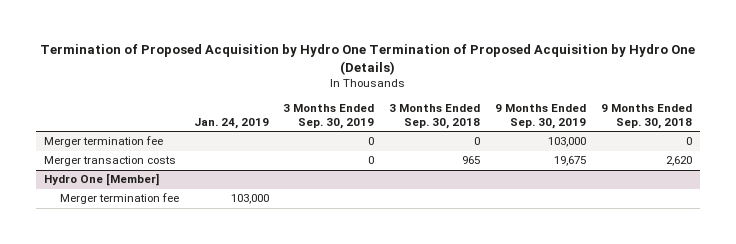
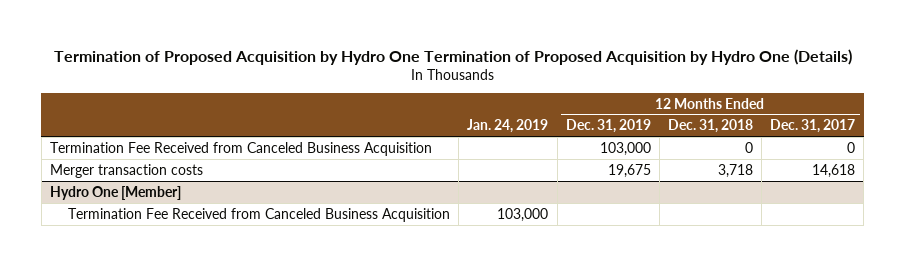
- | Jan. 24, 2019 | 3 Months Ended Sep. 30, 2019 | 3 Months Ended Sep. 30, 2018 | 9 Months Ended Sep. 30, 2019 | 9 Months Ended Sep. 30, 2018
+ | Jan. 24, 2019 | 12 Months Ended Dec. 31, 2019 | 12 Months Ended Dec. 31, 2018 | 12 Months Ended Dec. 31, 2017
- Merger termination fee | | 0 | 0 | 103,000 | 0
+ Termination Fee Received from Canceled Business Acquisition | | 103,000 | 0 | 0
@ Hydro One [Member]
- Merger termination fee | 103,000 | | | |
+ Termination Fee Received from Canceled Business Acquisition | 103,000 | | |

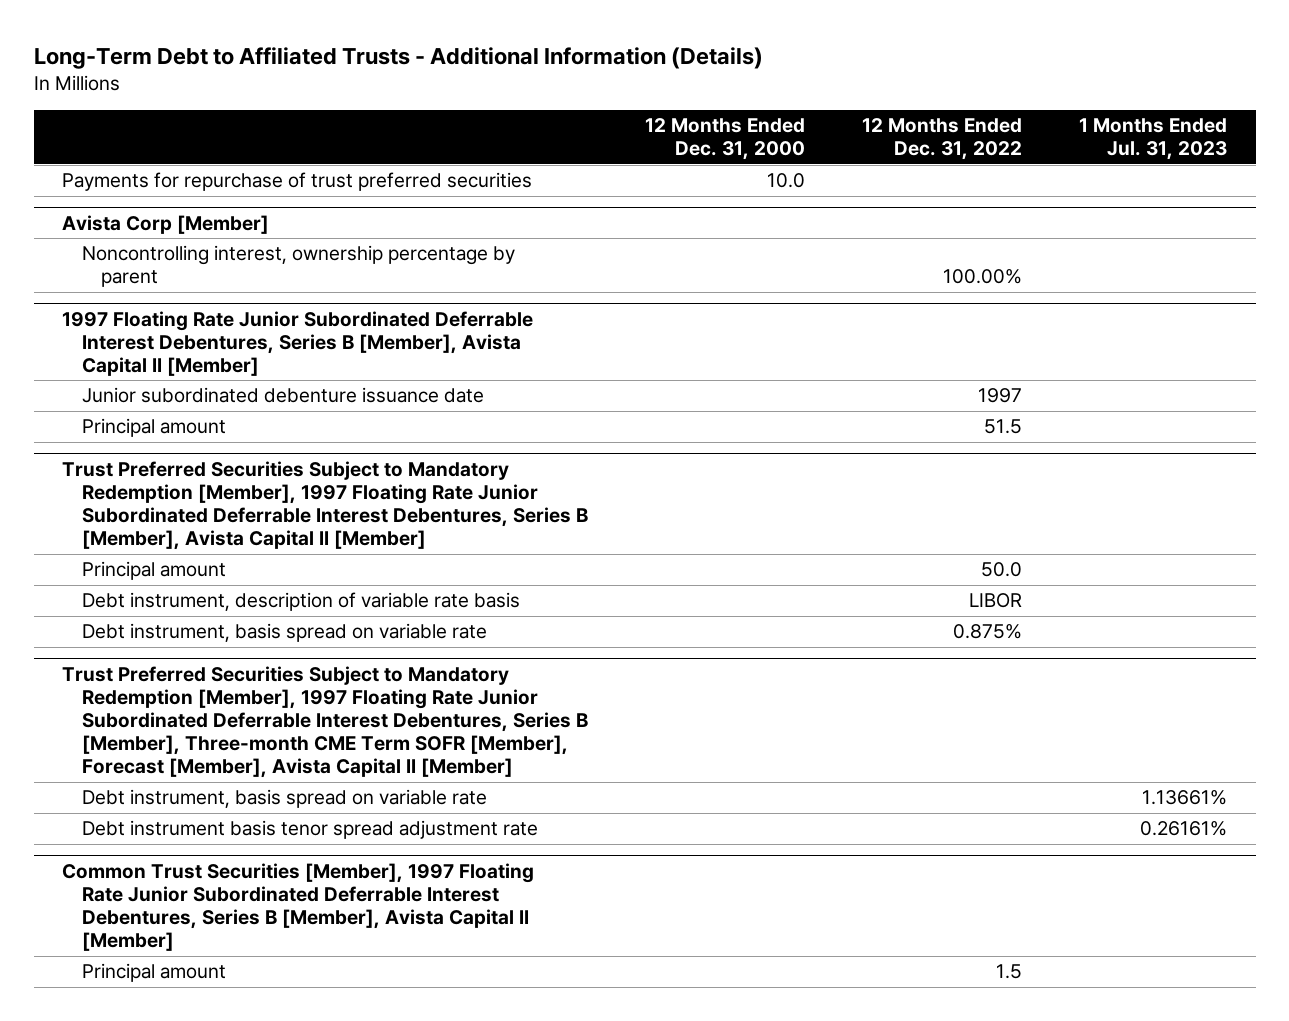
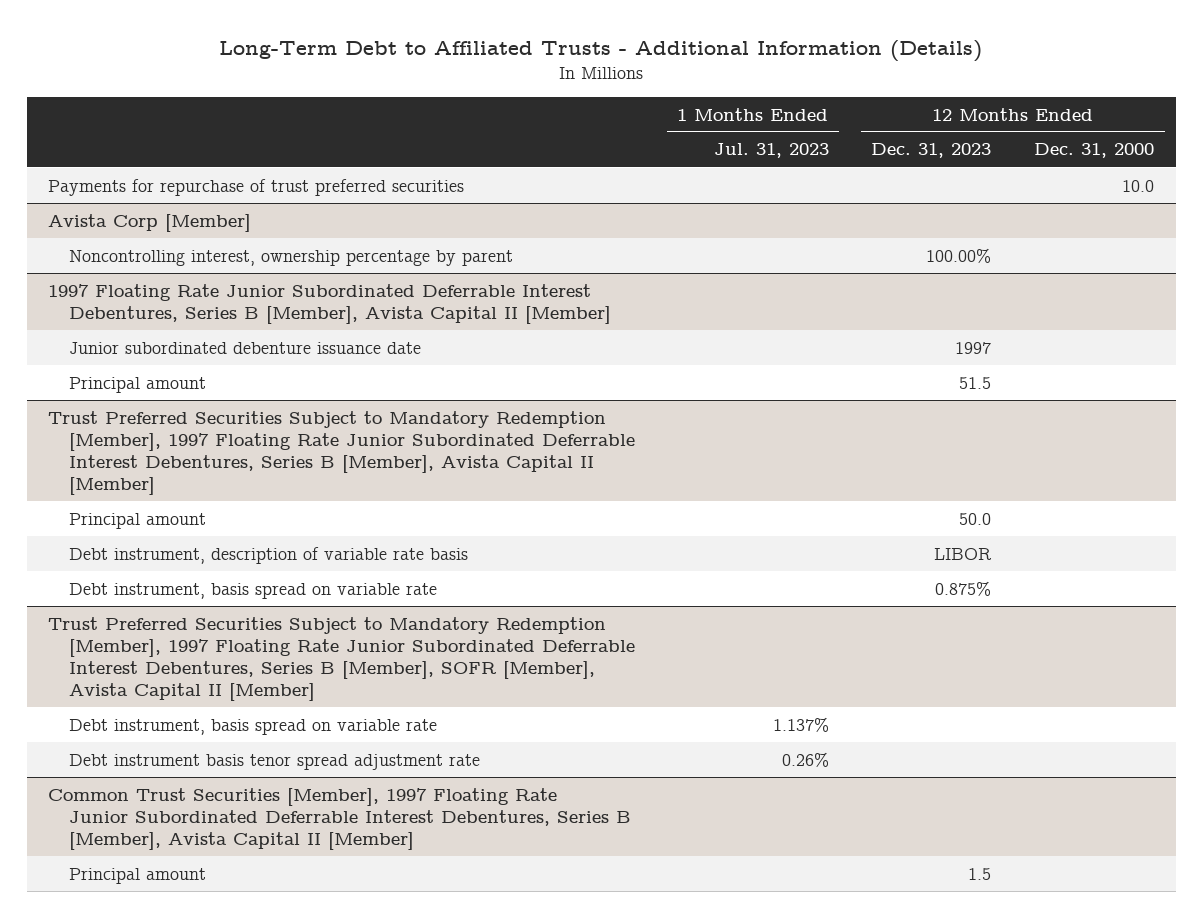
- | 12 Months Ended Dec. 31, 2000 | 12 Months Ended Dec. 31, 2022 | 1 Months Ended Jul. 31, 2023
+ | 1 Months Ended Jul. 31, 2023 | 12 Months Ended Dec. 31, 2023 | 12 Months Ended Dec. 31, 2000
- Trust Preferred Securities Subject to Mandatory Redemption [Member], 1997 Floating Rate Junior Subordinated Deferrable Interest Debentures, Series B [Member], Three-month CME Term SOFR [Member], Forecast [Member], Avista Capital II [Member]
- Debt instrument, basis spread on variable rate | | | 1.13661%
- Debt instrument basis tenor spread adjustment rate | | | 0.26161%
+ Trust Preferred Securities Subject to Mandatory Redemption [Member], 1997 Floating Rate Junior Subordinated Deferrable Interest Debentures, Series B [Member], SOFR [Member], Avista Capital II [Member]
+ Debt instrument, basis spread on variable rate | 1.137% | |
+ Debt instrument basis tenor spread adjustment rate | 0.26% | |

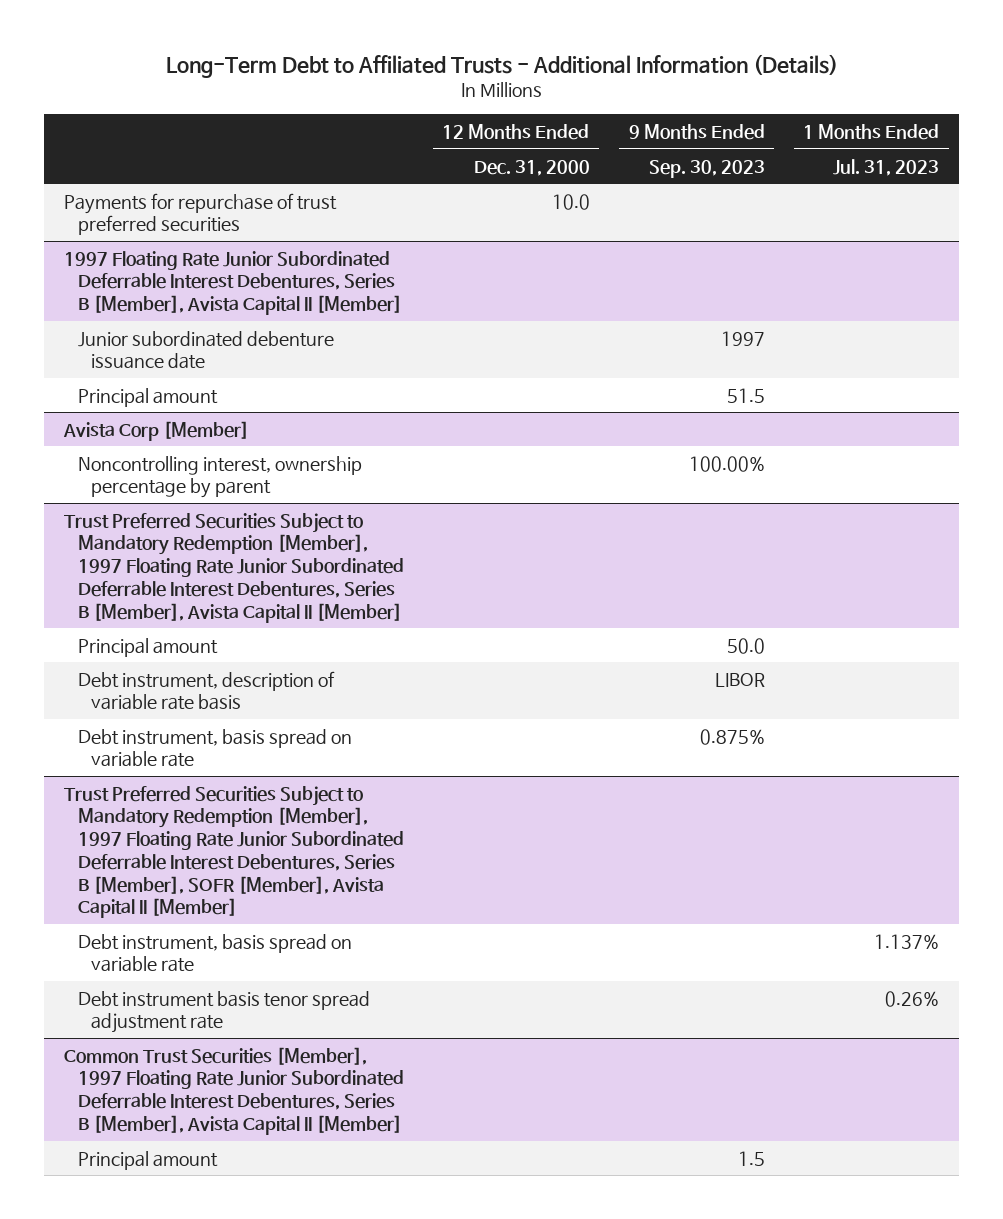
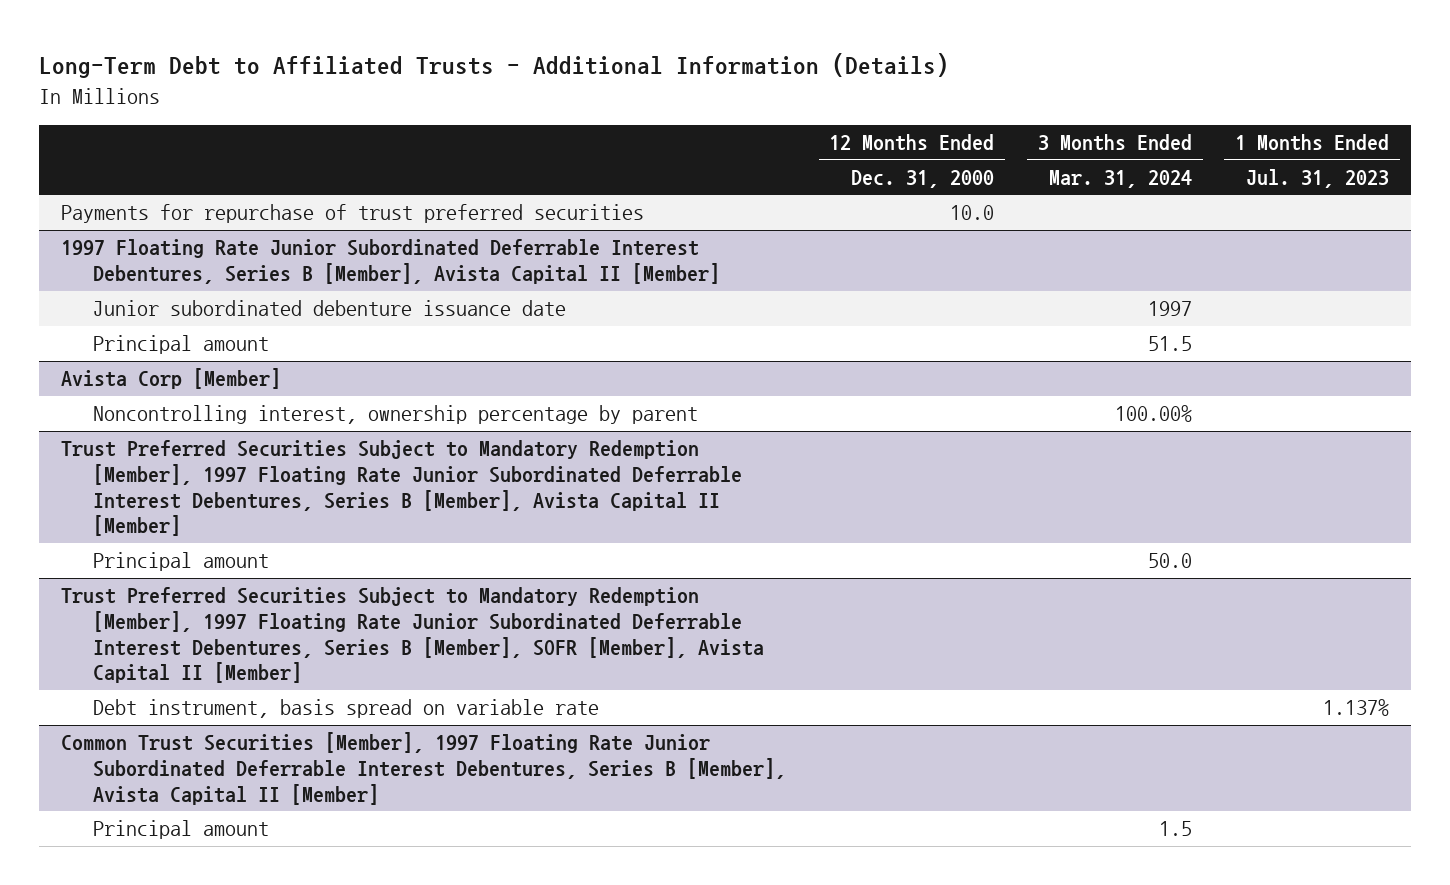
- | 12 Months Ended Dec. 31, 2000 | 9 Months Ended Sep. 30, 2023 | 1 Months Ended Jul. 31, 2023
+ | 12 Months Ended Dec. 31, 2000 | 3 Months Ended Mar. 31, 2024 | 1 Months Ended Jul. 31, 2023
@ Trust Preferred Securities Subject to Mandatory Redemption [Member], 1997 Floating Rate Junior Subordinated Deferrable Interest Debentures, Series B [Member], Avista Capital II [Member]
- Debt instrument, description of variable rate basis | | LIBOR |
- Debt instrument, basis spread on variable rate | | 0.875% |
@ Trust Preferred Securities Subject to Mandatory Redemption [Member], 1997 Floating Rate Junior Subordinated Deferrable Interest Debentures, Series B [Member], SOFR [Member], Avista Capital II [Member]
- Debt instrument basis tenor spread adjustment rate | | | 0.26%

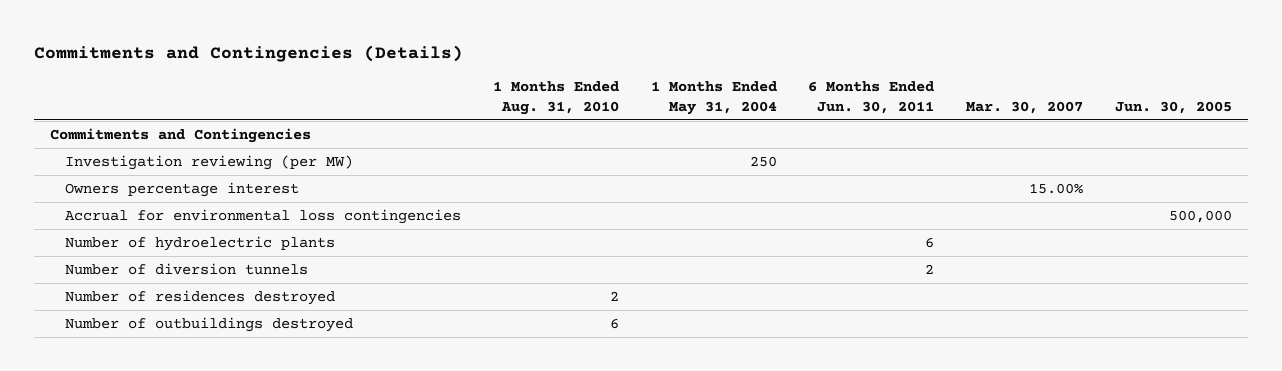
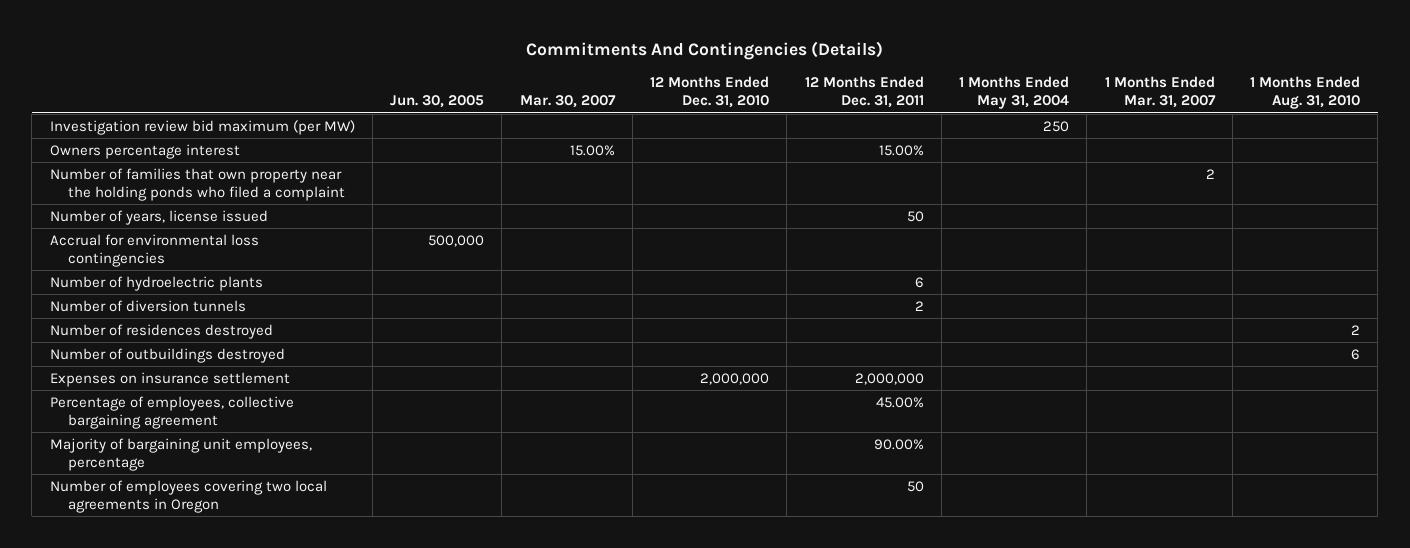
- Commitments and Contingencies (Details)
+ Commitments And Contingencies (Details)
- | 1 Months Ended Aug. 31, 2010 | 1 Months Ended May 31, 2004 | 6 Months Ended Jun. 30, 2011 | Mar. 30, 2007 | Jun. 30, 2005
+ | Jun. 30, 2005 | Mar. 30, 2007 | 12 Months Ended Dec. 31, 2010 | 12 Months Ended Dec. 31, 2011 | 1 Months Ended May 31, 2004 | 1 Months Ended Mar. 31, 2007 | 1 Months Ended Aug. 31, 2010
- Commitments and Contingencies
- Investigation reviewing (per MW) | | 250 | | |
+ Investigation review bid maximum (per MW) | | | | | 250 | |
+ Number of families that own property near the holding ponds who filed a complaint | | | | | | 2 |
+ Number of years, license issued | | | | 50 | | |
+ Expenses on insurance settlement | | | 2,000,000 | 2,000,000 | | |
+ Percentage of employees, collective bargaining agreement | | | | 45.00% | | |
+ Majority of bargaining unit employees, percentage | | | | 90.00% | | |
+ Number of employees covering two local agreements in Oregon | | | | 50 | | |

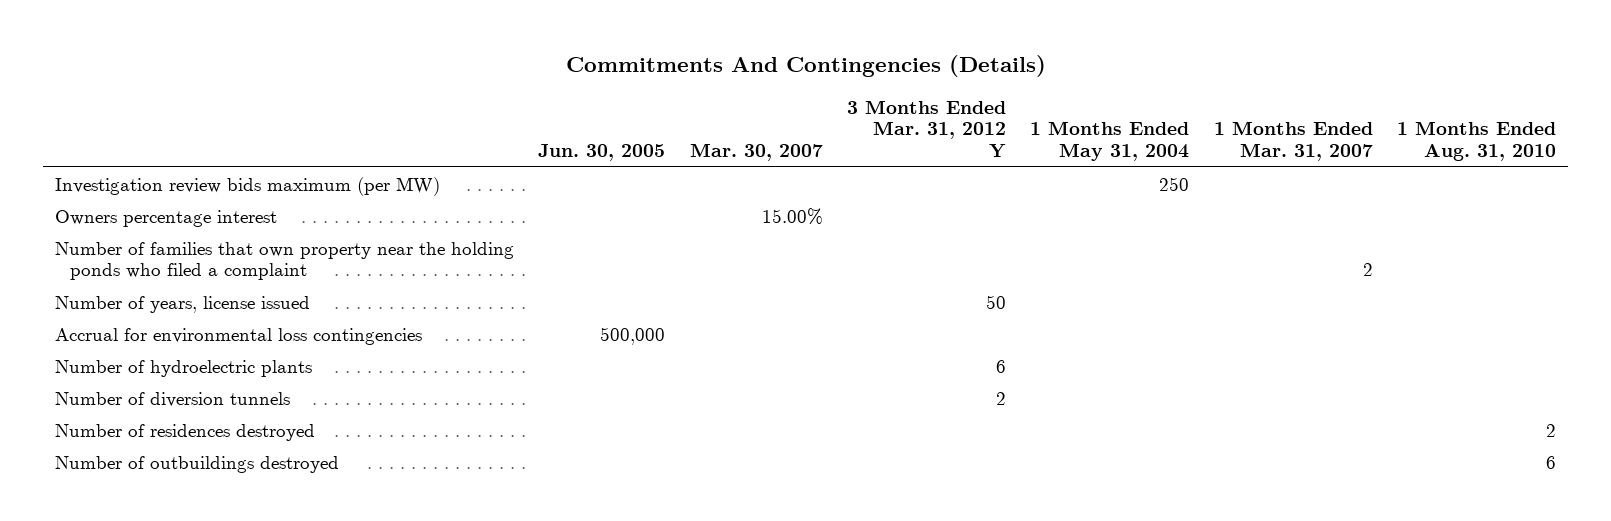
- | Jun. 30, 2005 | Mar. 30, 2007 | 12 Months Ended Dec. 31, 2010 | 12 Months Ended Dec. 31, 2011 | 1 Months Ended May 31, 2004 | 1 Months Ended Mar. 31, 2007 | 1 Months Ended Aug. 31, 2010
+ | Jun. 30, 2005 | Mar. 30, 2007 | 3 Months Ended Mar. 31, 2012 Y | 1 Months Ended May 31, 2004 | 1 Months Ended Mar. 31, 2007 | 1 Months Ended Aug. 31, 2010
- Investigation review bid maximum (per MW) | | | | | 250 | |
+ Investigation review bids maximum (per MW) | | | | 250 | |
- Expenses on insurance settlement | | | 2,000,000 | 2,000,000 | | |
- Percentage of employees, collective bargaining agreement | | | | 45.00% | | |
- Majority of bargaining unit employees, percentage | | | | 90.00% | | |
- Number of employees covering two local agreements in Oregon | | | | 50 | | |

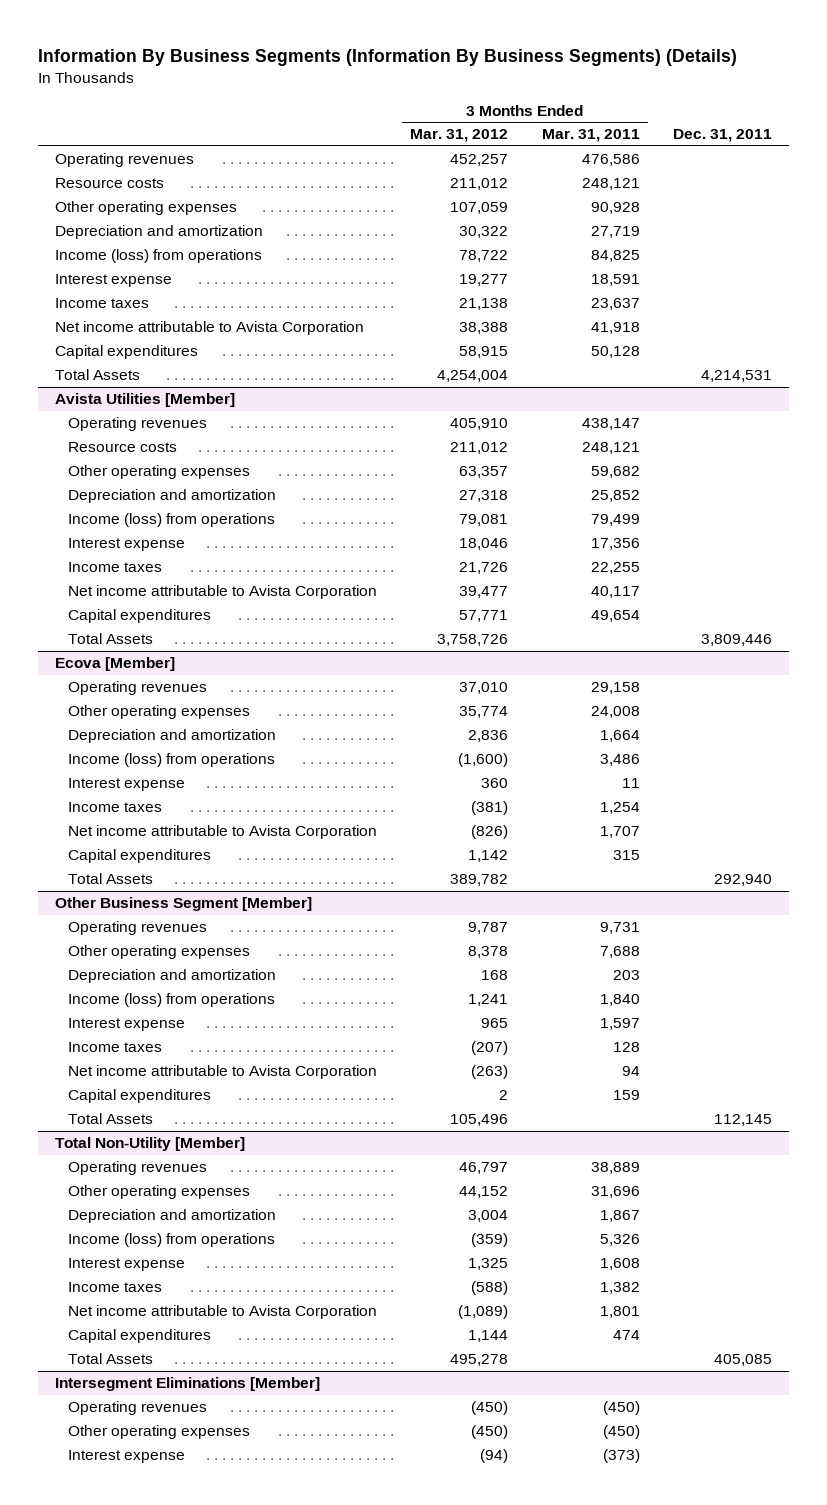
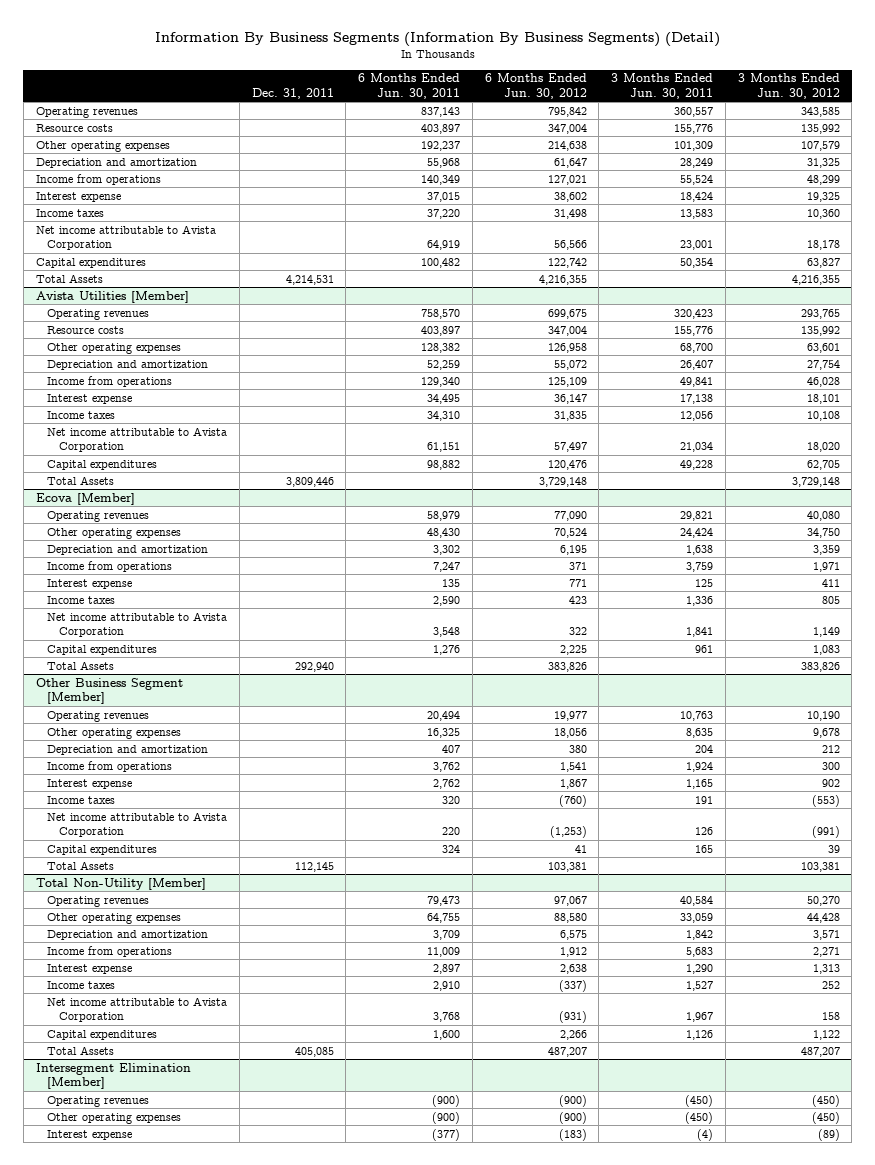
- Information By Business Segments (Information By Business Segments) (Details)
+ Information By Business Segments (Information By Business Segments) (Detail)
- | 3 Months Ended Mar. 31, 2012 | 3 Months Ended Mar. 31, 2011 | Dec. 31, 2011
+ | Dec. 31, 2011 | 6 Months Ended Jun. 30, 2011 | 6 Months Ended Jun. 30, 2012 | 3 Months Ended Jun. 30, 2011 | 3 Months Ended Jun. 30, 2012
- Income (loss) from operations | 78,722 | 84,825 |
+ Income from operations | | 140,349 | 127,021 | 55,524 | 48,299
@ Avista Utilities [Member]
- Income (loss) from operations | 79,081 | 79,499 |
+ Income from operations | | 129,340 | 125,109 | 49,841 | 46,028
@ Ecova [Member]
- Income (loss) from operations | (1,600) | 3,486 |
+ Income from operations | | 7,247 | 371 | 3,759 | 1,971
@ Other Business Segment [Member]
- Income (loss) from operations | 1,241 | 1,840 |
+ Income from operations | | 3,762 | 1,541 | 1,924 | 300
@ Total Non-Utility [Member]
- Income (loss) from operations | (359) | 5,326 |
+ Income from operations | | 11,009 | 1,912 | 5,683 | 2,271
- Intersegment Eliminations [Member]
+ Intersegment Elimination [Member]

